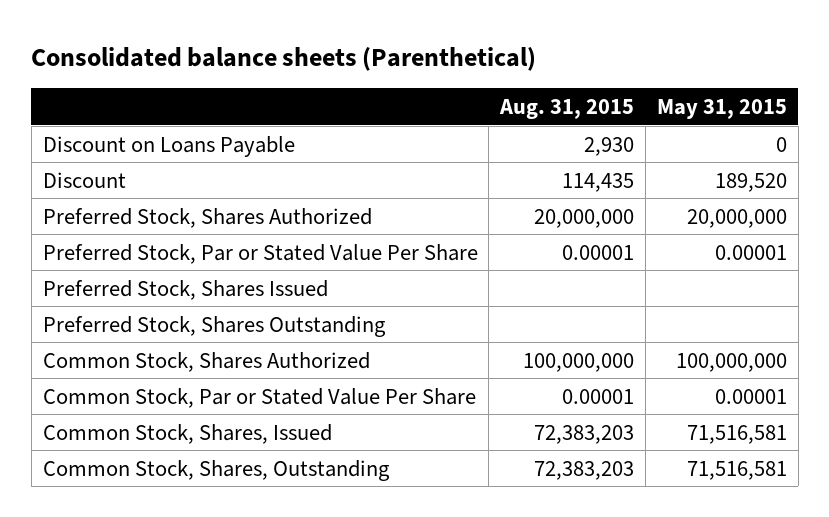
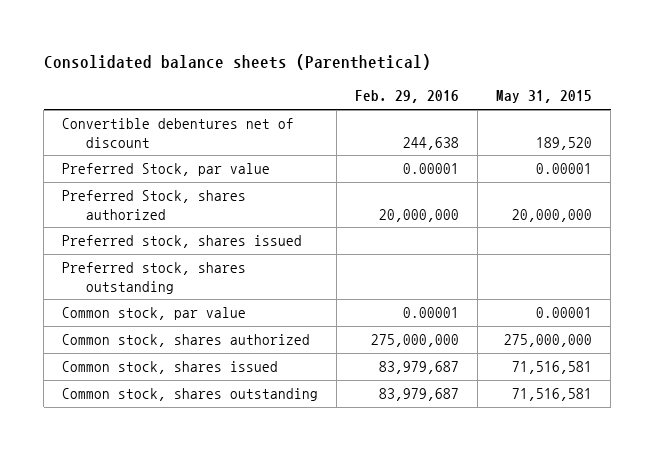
- | Aug. 31, 2015 | May 31, 2015
+ | Feb. 29, 2016 | May 31, 2015
- Discount on Loans Payable | 2,930 | 0
- Discount | 114,435 | 189,520
- Preferred Stock, Shares Authorized | 20,000,000 | 20,000,000
- Preferred Stock, Par or Stated Value Per Share | 0.00001 | 0.00001
- Preferred Stock, Shares Issued
- Preferred Stock, Shares Outstanding
- Common Stock, Shares Authorized | 100,000,000 | 100,000,000
- Common Stock, Par or Stated Value Per Share | 0.00001 | 0.00001
- Common Stock, Shares, Issued | 72,383,203 | 71,516,581
- Common Stock, Shares, Outstanding | 72,383,203 | 71,516,581
+ Convertible debentures net of discount | 244,638 | 189,520
+ Preferred Stock, par value | 0.00001 | 0.00001
+ Preferred Stock, shares authorized | 20,000,000 | 20,000,000
+ Preferred stock, shares issued
+ Preferred stock, shares outstanding
+ Common stock, par value | 0.00001 | 0.00001
+ Common stock, shares authorized | 275,000,000 | 275,000,000
+ Common stock, shares issued | 83,979,687 | 71,516,581
+ Common stock, shares outstanding | 83,979,687 | 71,516,581

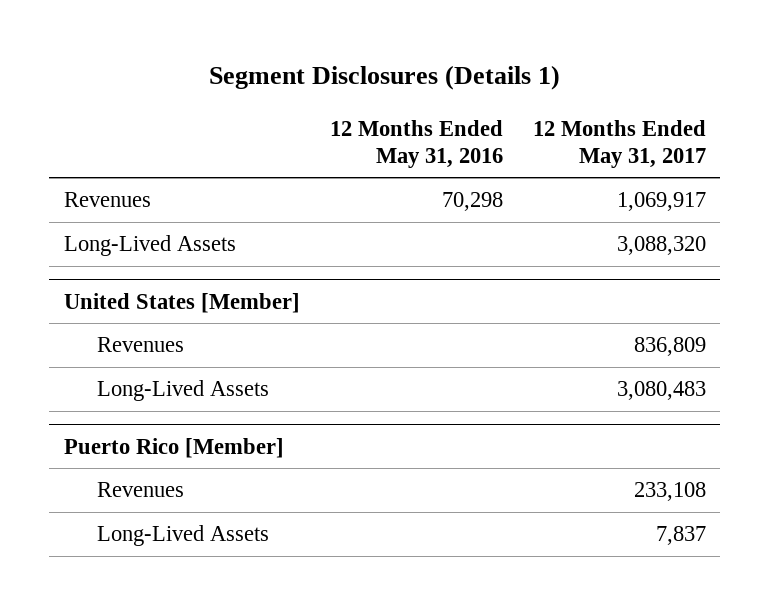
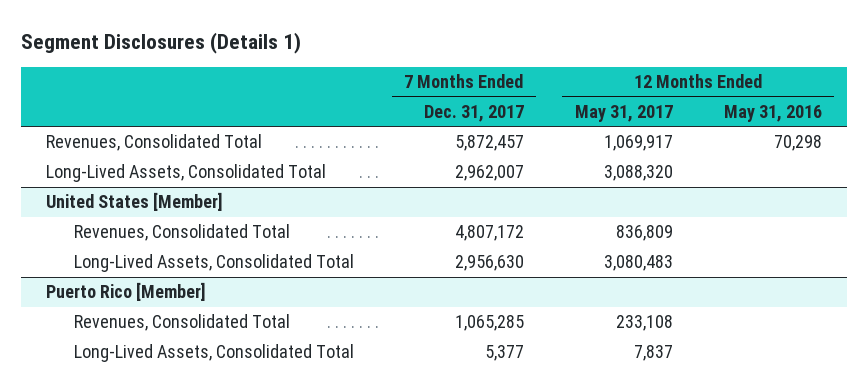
- | 12 Months Ended May 31, 2016 | 12 Months Ended May 31, 2017
+ | 7 Months Ended Dec. 31, 2017 | 12 Months Ended May 31, 2017 | 12 Months Ended May 31, 2016
- Revenues | 70,298 | 1,069,917
- Long-Lived Assets | | 3,088,320
+ Revenues, Consolidated Total | 5,872,457 | 1,069,917 | 70,298
+ Long-Lived Assets, Consolidated Total | 2,962,007 | 3,088,320 |
@ United States [Member]
- Revenues | | 836,809
- Long-Lived Assets | | 3,080,483
+ Revenues, Consolidated Total | 4,807,172 | 836,809 |
+ Long-Lived Assets, Consolidated Total | 2,956,630 | 3,080,483 |
@ Puerto Rico [Member]
- Revenues | | 233,108
- Long-Lived Assets | | 7,837
+ Revenues, Consolidated Total | 1,065,285 | 233,108 |
+ Long-Lived Assets, Consolidated Total | 5,377 | 7,837 |

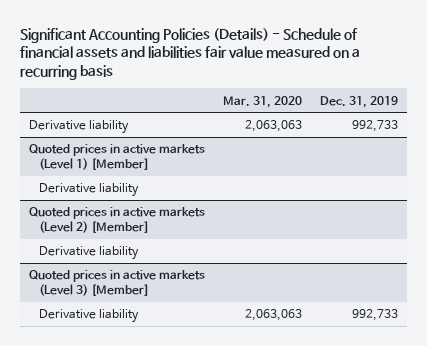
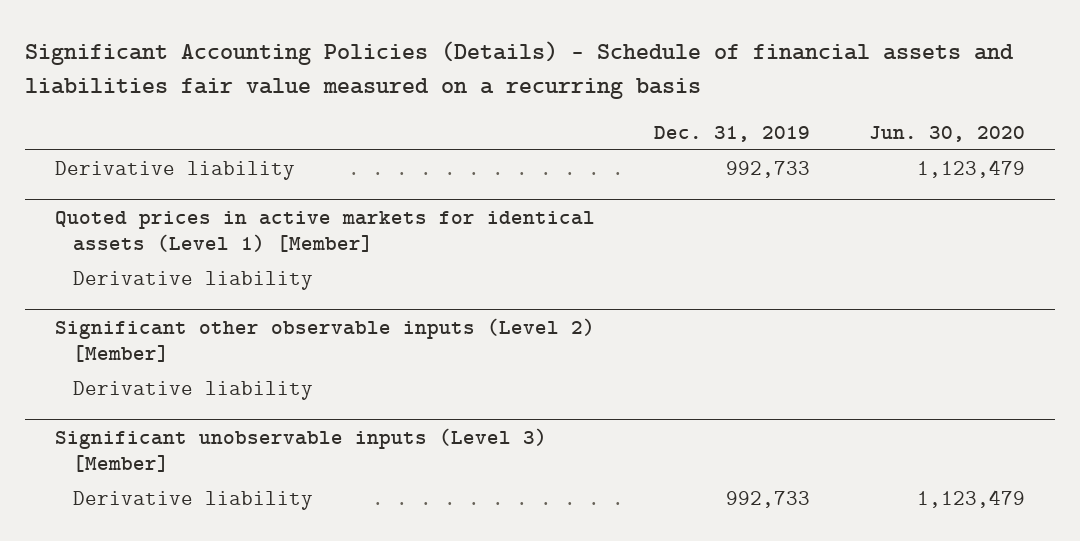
- | Mar. 31, 2020 | Dec. 31, 2019
+ | Dec. 31, 2019 | Jun. 30, 2020
- Quoted prices in active markets (Level 1) [Member]
+ Quoted prices in active markets for identical assets (Level 1) [Member]
- Quoted prices in active markets (Level 2) [Member]
+ Significant other observable inputs (Level 2) [Member]
- Quoted prices in active markets (Level 3) [Member]
+ Significant unobservable inputs (Level 3) [Member]

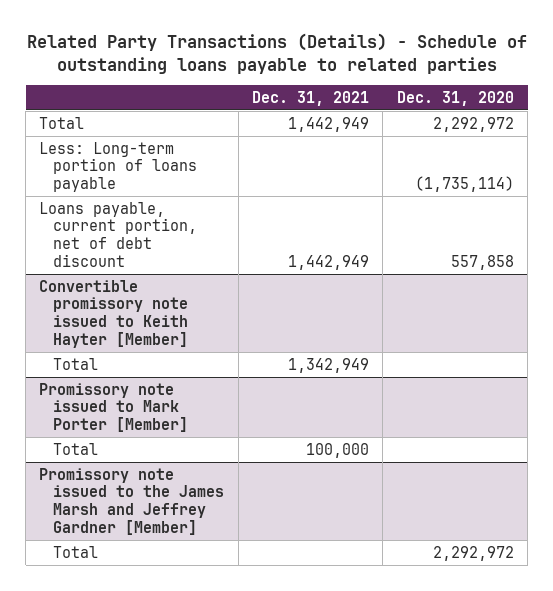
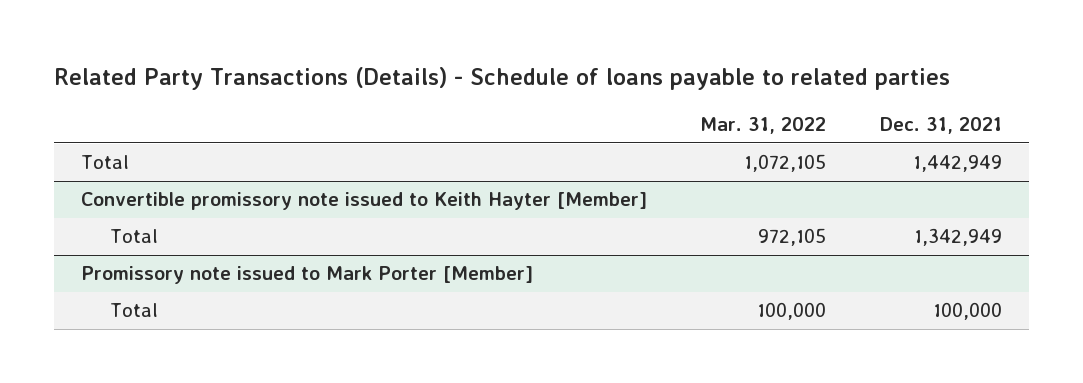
- Related Party Transactions (Details) - Schedule of outstanding loans payable to related parties
+ Related Party Transactions (Details) - Schedule of loans payable to related parties
- | Dec. 31, 2021 | Dec. 31, 2020
+ | Mar. 31, 2022 | Dec. 31, 2021
- Less: Long-term portion of loans payable | | (1,735,114)
- Loans payable, current portion, net of debt discount | 1,442,949 | 557,858
- Promissory note issued to the James Marsh and Jeffrey Gardner [Member]
- Total | | 2,292,972

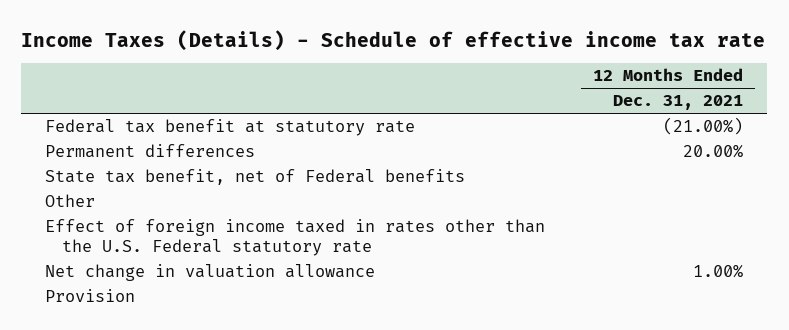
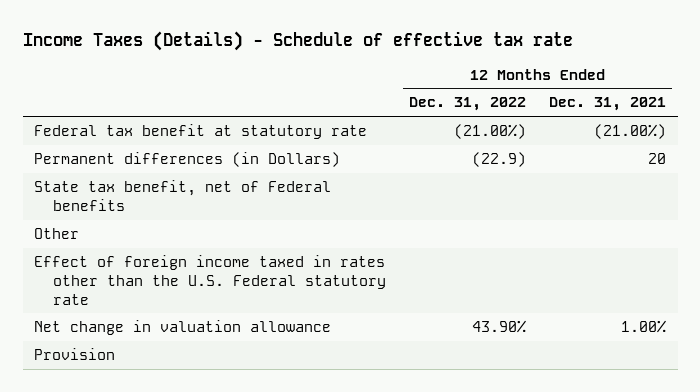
- Income Taxes (Details) - Schedule of effective income tax rate
+ Income Taxes (Details) - Schedule of effective tax rate
- | 12 Months Ended Dec. 31, 2021
+ | 12 Months Ended Dec. 31, 2022 | 12 Months Ended Dec. 31, 2021
- Permanent differences | 20.00%
+ Permanent differences (in Dollars) | (22.9) | 20

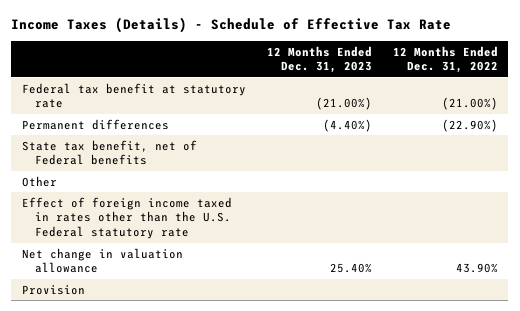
- Income Taxes (Details) - Schedule of effective tax rate
+ Income Taxes (Details) - Schedule of Effective Tax Rate
- | 12 Months Ended Dec. 31, 2022 | 12 Months Ended Dec. 31, 2021
+ | 12 Months Ended Dec. 31, 2023 | 12 Months Ended Dec. 31, 2022
- Permanent differences (in Dollars) | (22.9) | 20
+ Permanent differences | (4.40%) | (22.90%)

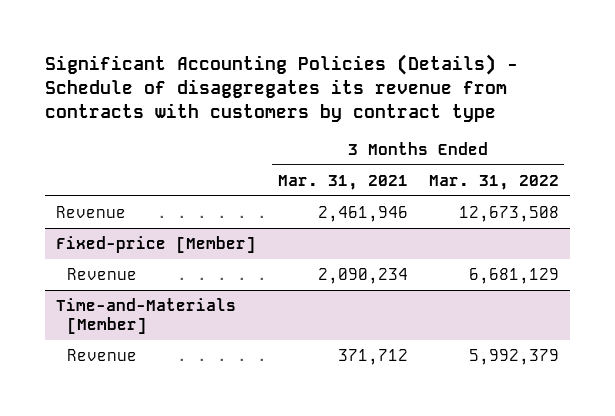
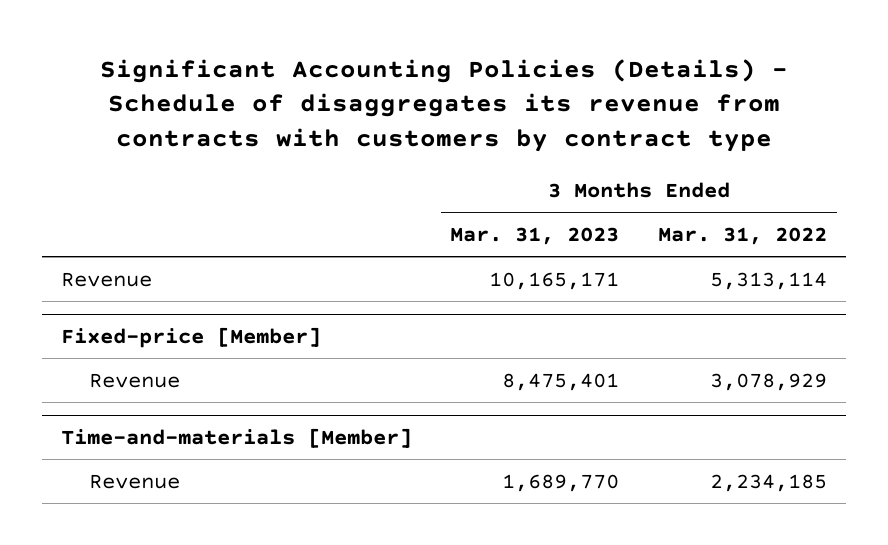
- | 3 Months Ended Mar. 31, 2021 | 3 Months Ended Mar. 31, 2022
+ | 3 Months Ended Mar. 31, 2023 | 3 Months Ended Mar. 31, 2022
- Revenue | 2,461,946 | 12,673,508
+ Revenue | 10,165,171 | 5,313,114
@ Fixed-price [Member]
- Revenue | 2,090,234 | 6,681,129
- Time-and-Materials [Member]
- Revenue | 371,712 | 5,992,379
@ Fixed-price [Member]
+ Revenue | 8,475,401 | 3,078,929
+ Time-and-materials [Member]
+ Revenue | 1,689,770 | 2,234,185

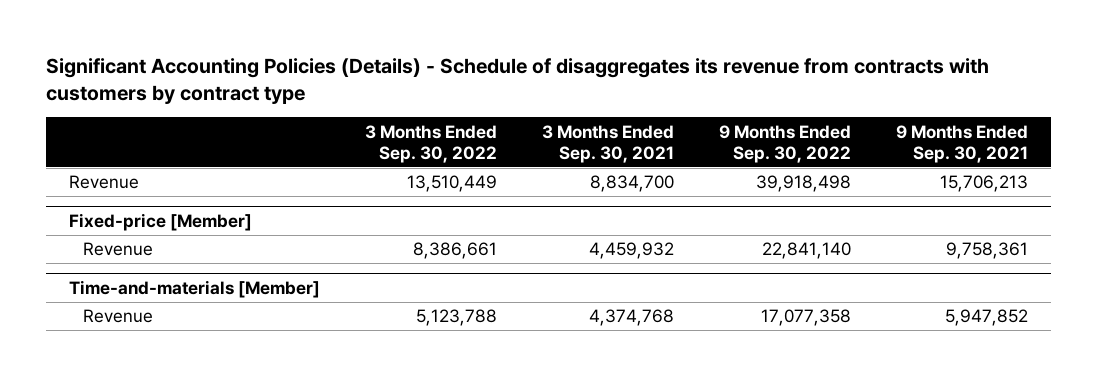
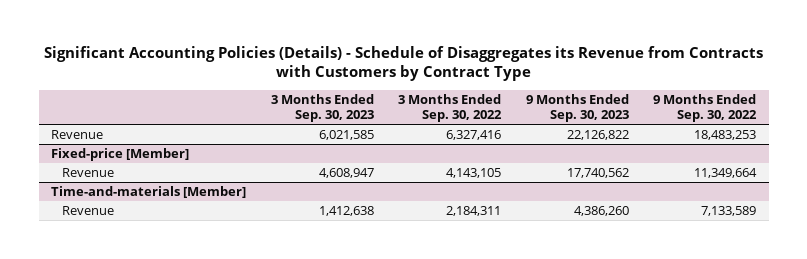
- Significant Accounting Policies (Details) - Schedule of disaggregates its revenue from contracts with customers by contract type
+ Significant Accounting Policies (Details) - Schedule of Disaggregates its Revenue from Contracts with Customers by Contract Type
- | 3 Months Ended Sep. 30, 2022 | 3 Months Ended Sep. 30, 2021 | 9 Months Ended Sep. 30, 2022 | 9 Months Ended Sep. 30, 2021
+ | 3 Months Ended Sep. 30, 2023 | 3 Months Ended Sep. 30, 2022 | 9 Months Ended Sep. 30, 2023 | 9 Months Ended Sep. 30, 2022
- Revenue | 13,510,449 | 8,834,700 | 39,918,498 | 15,706,213
+ Revenue | 6,021,585 | 6,327,416 | 22,126,822 | 18,483,253
@ Fixed-price [Member]
- Revenue | 8,386,661 | 4,459,932 | 22,841,140 | 9,758,361
+ Revenue | 4,608,947 | 4,143,105 | 17,740,562 | 11,349,664
@ Time-and-materials [Member]
- Revenue | 5,123,788 | 4,374,768 | 17,077,358 | 5,947,852
+ Revenue | 1,412,638 | 2,184,311 | 4,386,260 | 7,133,589

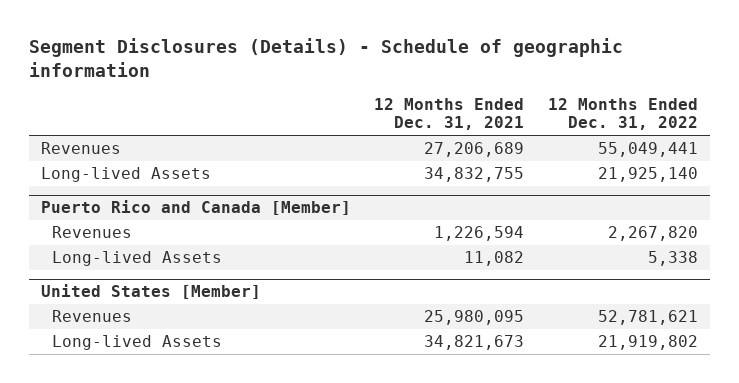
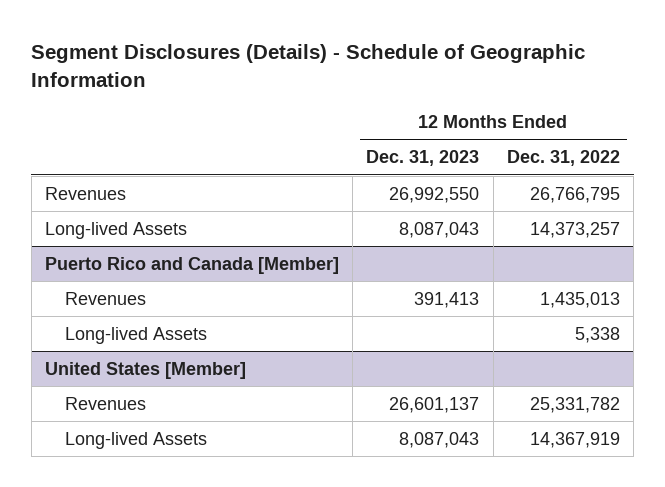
- Segment Disclosures (Details) - Schedule of geographic information
+ Segment Disclosures (Details) - Schedule of Geographic Information
- | 12 Months Ended Dec. 31, 2021 | 12 Months Ended Dec. 31, 2022
+ | 12 Months Ended Dec. 31, 2023 | 12 Months Ended Dec. 31, 2022
- Revenues | 27,206,689 | 55,049,441
- Long-lived Assets | 34,832,755 | 21,925,140
+ Revenues | 26,992,550 | 26,766,795
+ Long-lived Assets | 8,087,043 | 14,373,257
@ Puerto Rico and Canada [Member]
- Revenues | 1,226,594 | 2,267,820
+ Revenues | 391,413 | 1,435,013
@ United States [Member]
- Revenues | 25,980,095 | 52,781,621
- Long-lived Assets | 34,821,673 | 21,919,802
+ Revenues | 26,601,137 | 25,331,782
+ Long-lived Assets | 8,087,043 | 14,367,919

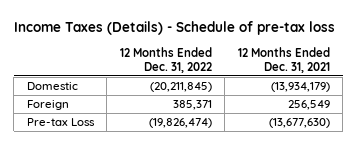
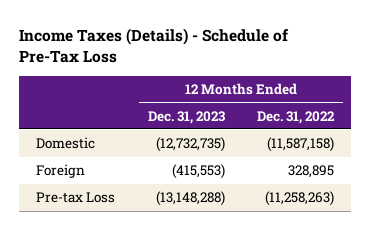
- Income Taxes (Details) - Schedule of pre-tax loss
+ Income Taxes (Details) - Schedule of Pre-Tax Loss
- | 12 Months Ended Dec. 31, 2022 | 12 Months Ended Dec. 31, 2021
+ | 12 Months Ended Dec. 31, 2023 | 12 Months Ended Dec. 31, 2022
- Domestic | (20,211,845) | (13,934,179)
- Foreign | 385,371 | 256,549
- Pre-tax Loss | (19,826,474) | (13,677,630)
+ Domestic | (12,732,735) | (11,587,158)
+ Foreign | (415,553) | 328,895
+ Pre-tax Loss | (13,148,288) | (11,258,263)

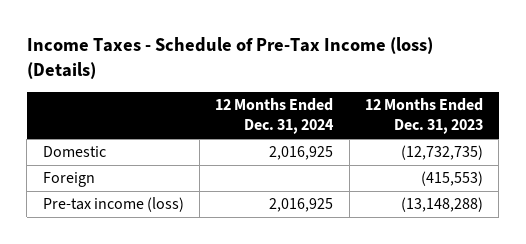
- Income Taxes (Details) - Schedule of Pre-Tax Loss
+ Income Taxes - Schedule of Pre-Tax Income (loss) (Details)
- | 12 Months Ended Dec. 31, 2023 | 12 Months Ended Dec. 31, 2022
+ | 12 Months Ended Dec. 31, 2024 | 12 Months Ended Dec. 31, 2023
- Pre-tax Loss | (13,148,288) | (11,258,263)
+ Pre-tax income (loss) | 2,016,925 | (13,148,288)

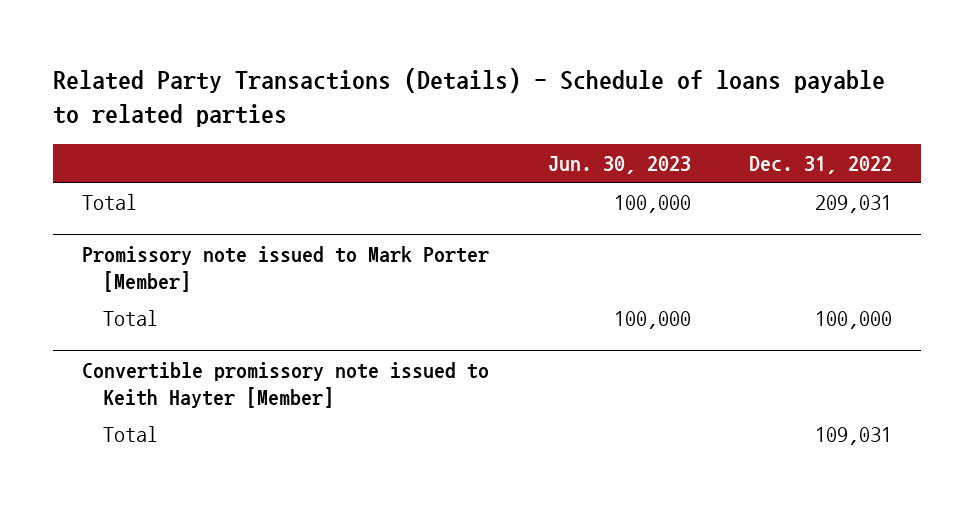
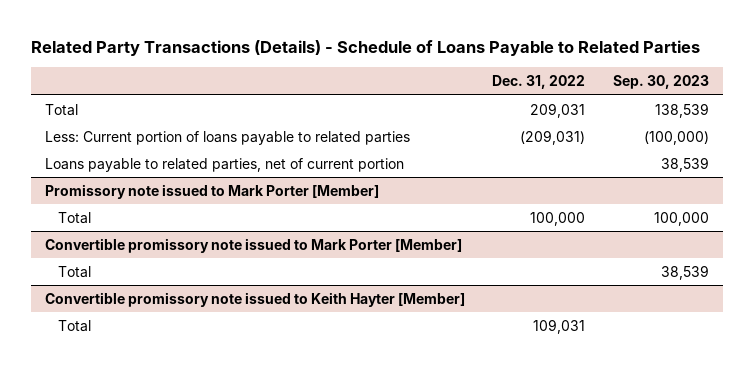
- Related Party Transactions (Details) - Schedule of loans payable to related parties
+ Related Party Transactions (Details) - Schedule of Loans Payable to Related Parties
- | Jun. 30, 2023 | Dec. 31, 2022
+ | Dec. 31, 2022 | Sep. 30, 2023
+ Less: Current portion of loans payable to related parties | (209,031) | (100,000)
+ Loans payable to related parties, net of current portion | | 38,539
+ Convertible promissory note issued to Mark Porter [Member]
+ Total | | 38,539

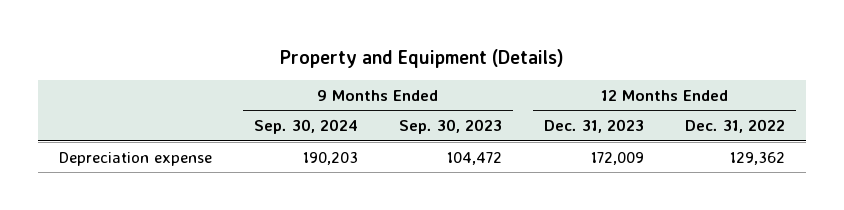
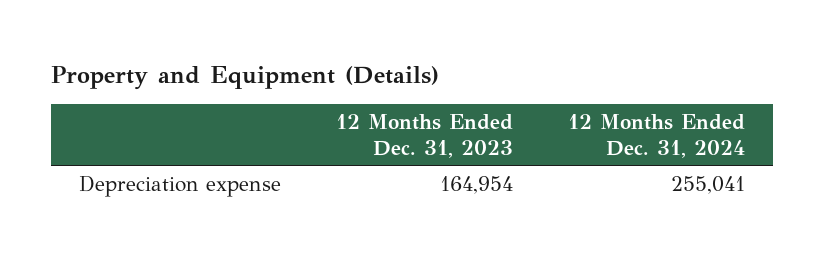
- | 9 Months Ended Sep. 30, 2024 | 9 Months Ended Sep. 30, 2023 | 12 Months Ended Dec. 31, 2023 | 12 Months Ended Dec. 31, 2022
+ | 12 Months Ended Dec. 31, 2023 | 12 Months Ended Dec. 31, 2024
- Depreciation expense | 190,203 | 104,472 | 172,009 | 129,362
+ Depreciation expense | 164,954 | 255,041

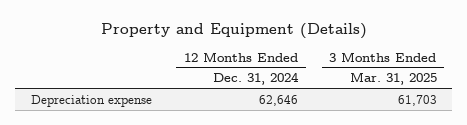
- | 12 Months Ended Dec. 31, 2023 | 12 Months Ended Dec. 31, 2024
+ | 12 Months Ended Dec. 31, 2024 | 3 Months Ended Mar. 31, 2025
- Depreciation expense | 164,954 | 255,041
+ Depreciation expense | 62,646 | 61,703

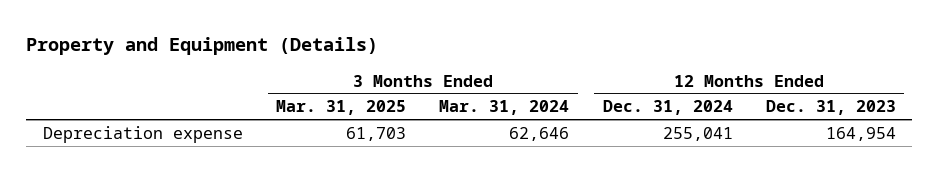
- | 12 Months Ended Dec. 31, 2024 | 3 Months Ended Mar. 31, 2025
+ | 3 Months Ended Mar. 31, 2025 | 3 Months Ended Mar. 31, 2024 | 12 Months Ended Dec. 31, 2024 | 12 Months Ended Dec. 31, 2023
- Depreciation expense | 62,646 | 61,703
+ Depreciation expense | 61,703 | 62,646 | 255,041 | 164,954

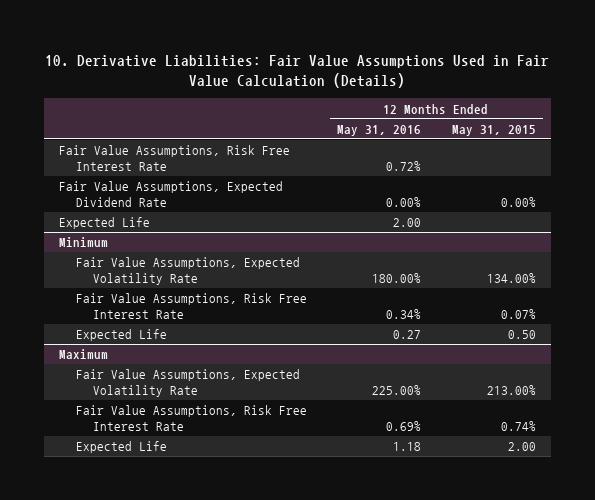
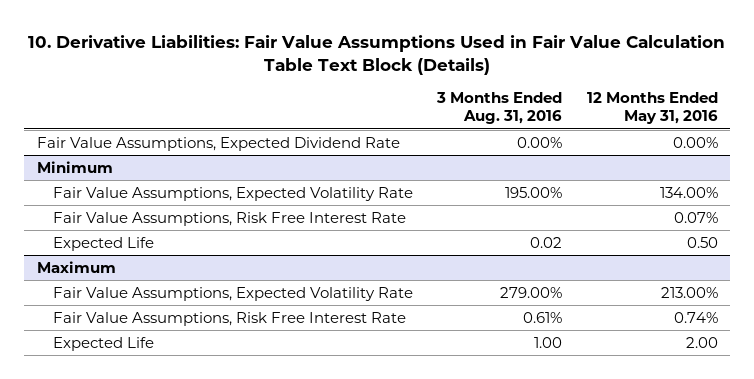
- 10. Derivative Liabilities: Fair Value Assumptions Used in Fair Value Calculation (Details)
+ 10. Derivative Liabilities: Fair Value Assumptions Used in Fair Value Calculation Table Text Block (Details)
- | 12 Months Ended May 31, 2016 | 12 Months Ended May 31, 2015
+ | 3 Months Ended Aug. 31, 2016 | 12 Months Ended May 31, 2016
- Fair Value Assumptions, Risk Free Interest Rate | 0.72% |
- Expected Life | 2.00 |
@ Minimum
- Fair Value Assumptions, Expected Volatility Rate | 180.00% | 134.00%
- Fair Value Assumptions, Risk Free Interest Rate | 0.34% | 0.07%
- Expected Life | 0.27 | 0.50
+ Fair Value Assumptions, Expected Volatility Rate | 195.00% | 134.00%
+ Fair Value Assumptions, Risk Free Interest Rate | | 0.07%
+ Expected Life | 0.02 | 0.50
@ Maximum
- Fair Value Assumptions, Expected Volatility Rate | 225.00% | 213.00%
- Fair Value Assumptions, Risk Free Interest Rate | 0.69% | 0.74%
- Expected Life | 1.18 | 2.00
+ Fair Value Assumptions, Expected Volatility Rate | 279.00% | 213.00%
+ Fair Value Assumptions, Risk Free Interest Rate | 0.61% | 0.74%
+ Expected Life | 1.00 | 2.00

